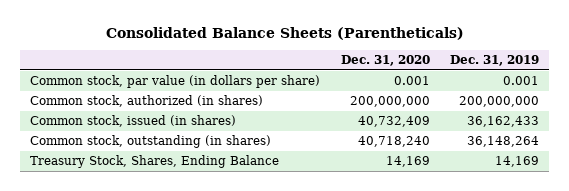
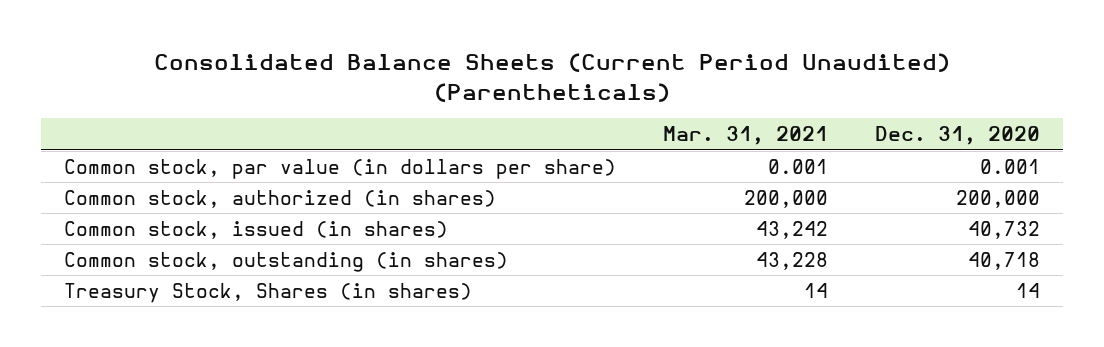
- Consolidated Balance Sheets (Parentheticals)
+ Consolidated Balance Sheets (Current Period Unaudited) (Parentheticals)
- | Dec. 31, 2020 | Dec. 31, 2019
+ | Mar. 31, 2021 | Dec. 31, 2020
- Common stock, authorized (in shares) | 200,000,000 | 200,000,000
- Common stock, issued (in shares) | 40,732,409 | 36,162,433
- Common stock, outstanding (in shares) | 40,718,240 | 36,148,264
- Treasury Stock, Shares, Ending Balance | 14,169 | 14,169
+ Common stock, authorized (in shares) | 200,000 | 200,000
+ Common stock, issued (in shares) | 43,242 | 40,732
+ Common stock, outstanding (in shares) | 43,228 | 40,718
+ Treasury Stock, Shares (in shares) | 14 | 14

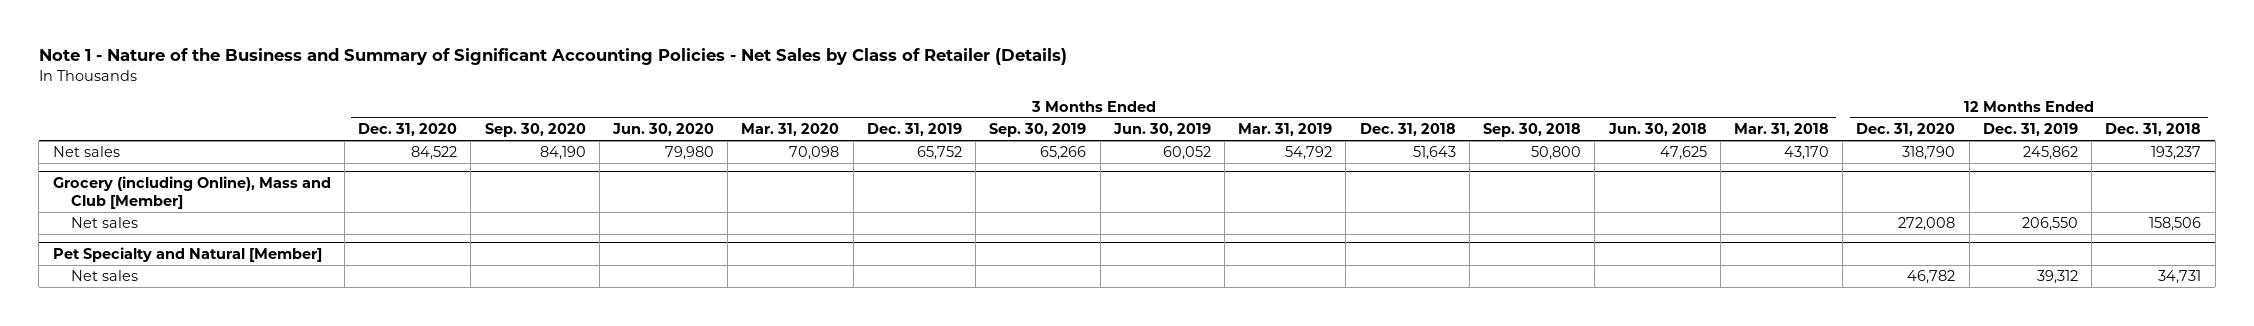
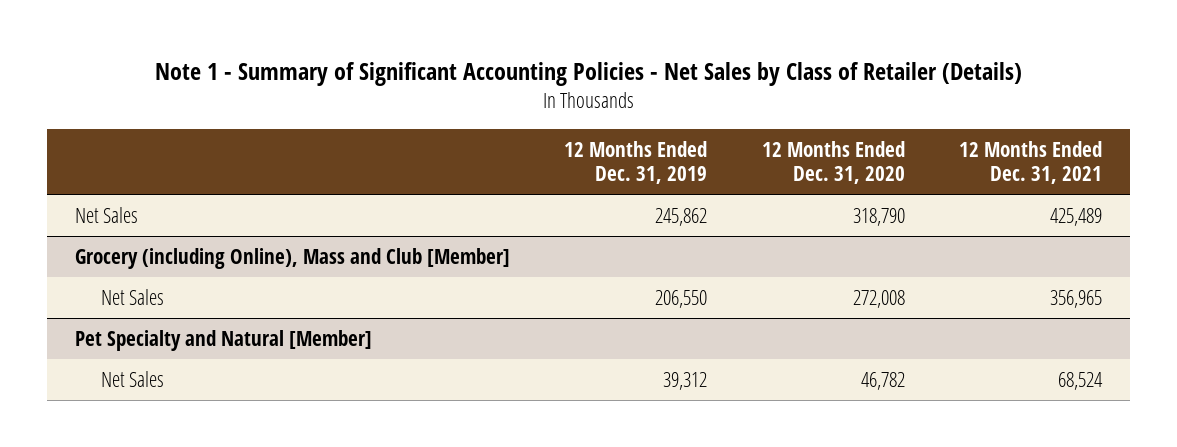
- Note 1 - Nature of the Business and Summary of Significant Accounting Policies - Net Sales by Class of Retailer (Details)
+ Note 1 - Summary of Significant Accounting Policies - Net Sales by Class of Retailer (Details)
- | 3 Months Ended Dec. 31, 2020 | 3 Months Ended Sep. 30, 2020 | 3 Months Ended Jun. 30, 2020 | 3 Months Ended Mar. 31, 2020 | 3 Months Ended Dec. 31, 2019 | 3 Months Ended Sep. 30, 2019 | 3 Months Ended Jun. 30, 2019 | 3 Months Ended Mar. 31, 2019 | 3 Months Ended Dec. 31, 2018 | 3 Months Ended Sep. 30, 2018 | 3 Months Ended Jun. 30, 2018 | 3 Months Ended Mar. 31, 2018 | 12 Months Ended Dec. 31, 2020 | 12 Months Ended Dec. 31, 2019 | 12 Months Ended Dec. 31, 2018
+ | 12 Months Ended Dec. 31, 2019 | 12 Months Ended Dec. 31, 2020 | 12 Months Ended Dec. 31, 2021
- Net sales | 84,522 | 84,190 | 79,980 | 70,098 | 65,752 | 65,266 | 60,052 | 54,792 | 51,643 | 50,800 | 47,625 | 43,170 | 318,790 | 245,862 | 193,237
+ Net Sales | 245,862 | 318,790 | 425,489
@ Grocery (including Online), Mass and Club [Member]
- Net sales | | | | | | | | | | | | | 272,008 | 206,550 | 158,506
+ Net Sales | 206,550 | 272,008 | 356,965
@ Pet Specialty and Natural [Member]
- Net sales | | | | | | | | | | | | | 46,782 | 39,312 | 34,731
+ Net Sales | 39,312 | 46,782 | 68,524

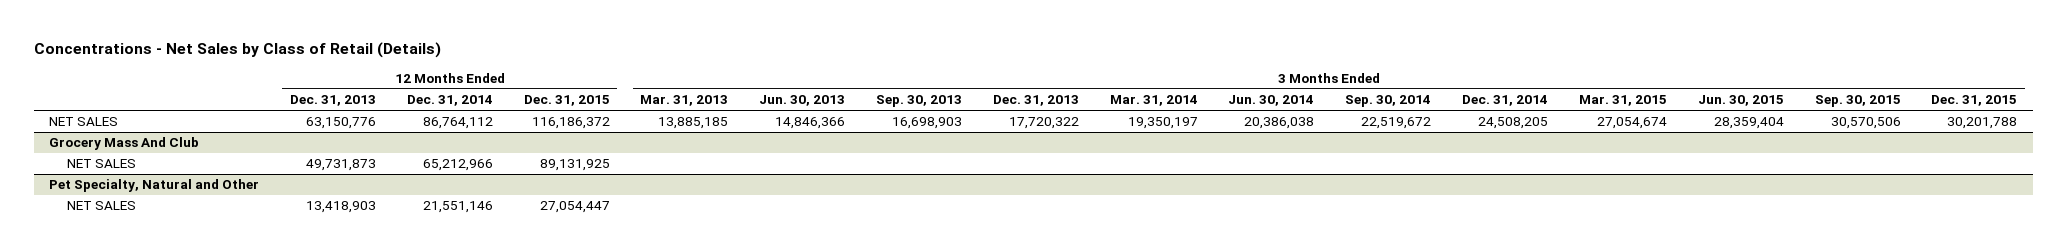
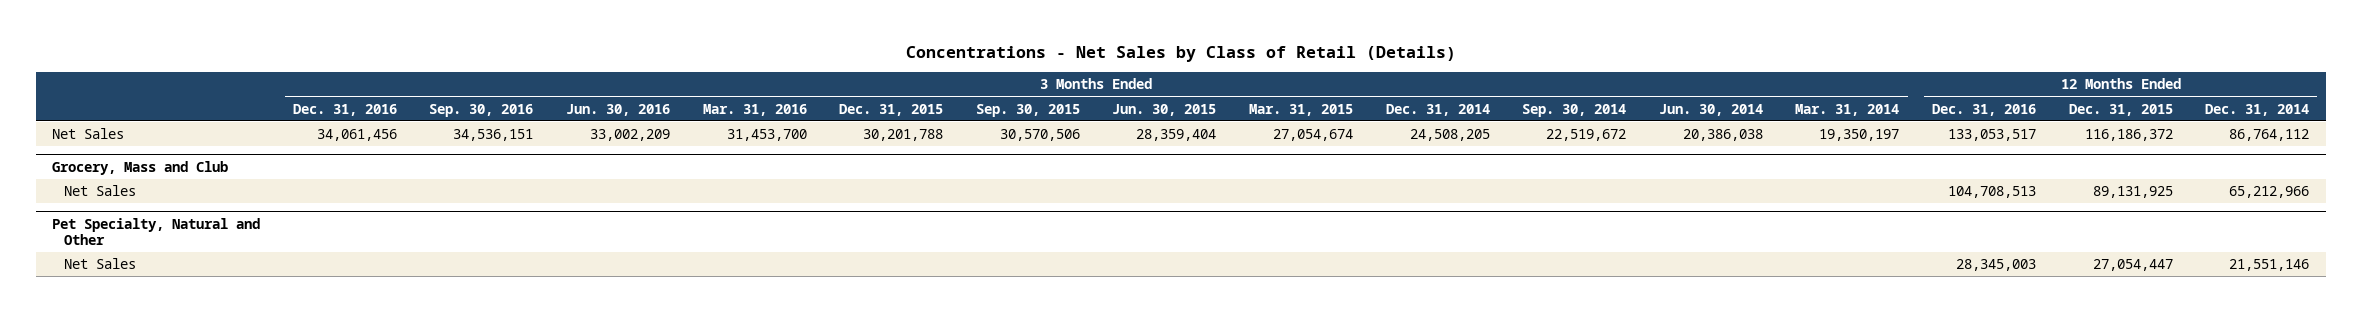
- | 12 Months Ended Dec. 31, 2013 | 12 Months Ended Dec. 31, 2014 | 12 Months Ended Dec. 31, 2015 | 3 Months Ended Mar. 31, 2013 | 3 Months Ended Jun. 30, 2013 | 3 Months Ended Sep. 30, 2013 | 3 Months Ended Dec. 31, 2013 | 3 Months Ended Mar. 31, 2014 | 3 Months Ended Jun. 30, 2014 | 3 Months Ended Sep. 30, 2014 | 3 Months Ended Dec. 31, 2014 | 3 Months Ended Mar. 31, 2015 | 3 Months Ended Jun. 30, 2015 | 3 Months Ended Sep. 30, 2015 | 3 Months Ended Dec. 31, 2015
+ | 3 Months Ended Dec. 31, 2016 | 3 Months Ended Sep. 30, 2016 | 3 Months Ended Jun. 30, 2016 | 3 Months Ended Mar. 31, 2016 | 3 Months Ended Dec. 31, 2015 | 3 Months Ended Sep. 30, 2015 | 3 Months Ended Jun. 30, 2015 | 3 Months Ended Mar. 31, 2015 | 3 Months Ended Dec. 31, 2014 | 3 Months Ended Sep. 30, 2014 | 3 Months Ended Jun. 30, 2014 | 3 Months Ended Mar. 31, 2014 | 12 Months Ended Dec. 31, 2016 | 12 Months Ended Dec. 31, 2015 | 12 Months Ended Dec. 31, 2014
- NET SALES | 63,150,776 | 86,764,112 | 116,186,372 | 13,885,185 | 14,846,366 | 16,698,903 | 17,720,322 | 19,350,197 | 20,386,038 | 22,519,672 | 24,508,205 | 27,054,674 | 28,359,404 | 30,570,506 | 30,201,788
- Grocery Mass And Club
- NET SALES | 49,731,873 | 65,212,966 | 89,131,925 | | | | | | | | | | | |
+ Net Sales | 34,061,456 | 34,536,151 | 33,002,209 | 31,453,700 | 30,201,788 | 30,570,506 | 28,359,404 | 27,054,674 | 24,508,205 | 22,519,672 | 20,386,038 | 19,350,197 | 133,053,517 | 116,186,372 | 86,764,112
+ Grocery, Mass and Club
+ Net Sales | | | | | | | | | | | | | 104,708,513 | 89,131,925 | 65,212,966
@ Pet Specialty, Natural and Other
- NET SALES | 13,418,903 | 21,551,146 | 27,054,447 | | | | | | | | | | | |
+ Net Sales | | | | | | | | | | | | | 28,345,003 | 27,054,447 | 21,551,146

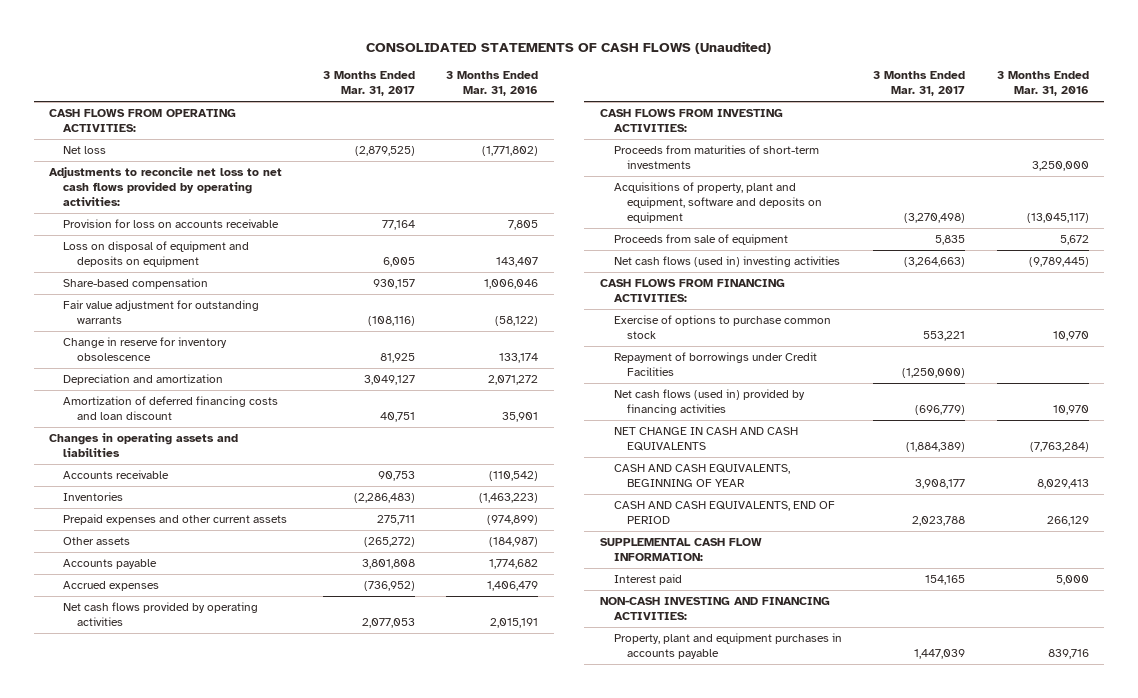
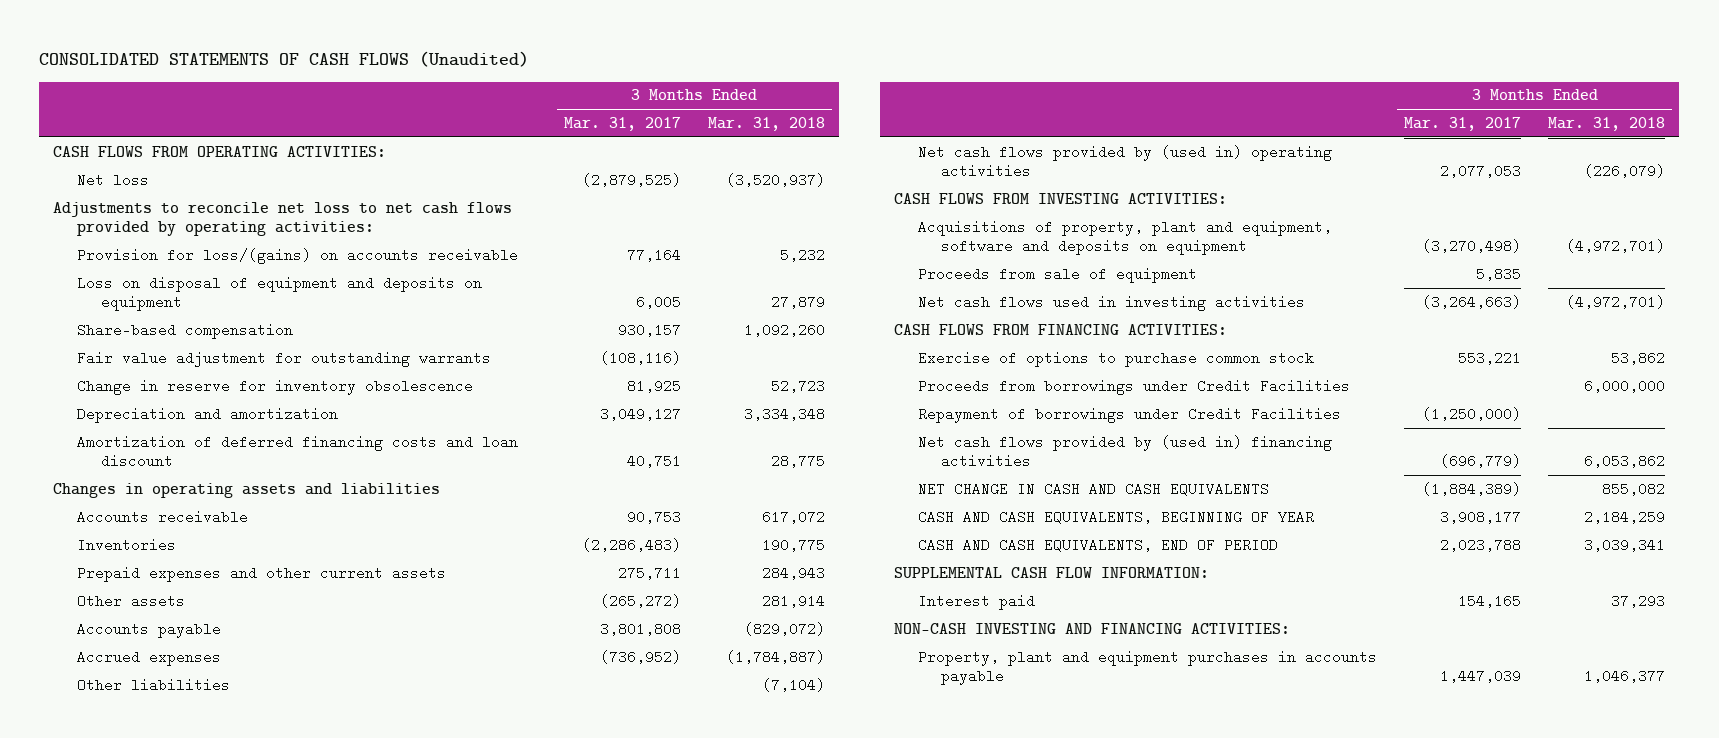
- | 3 Months Ended Mar. 31, 2017 | 3 Months Ended Mar. 31, 2016
+ | 3 Months Ended Mar. 31, 2017 | 3 Months Ended Mar. 31, 2018
- Provision for loss on accounts receivable | 77,164 | 7,805
+ Provision for loss/(gains) on accounts receivable | 77,164 | 5,232
- Net cash flows provided by operating activities | 2,077,053 | 2,015,191
+ Other liabilities | | (7,104)
+ Net cash flows provided by (used in) operating activities | 2,077,053 | (226,079)
- Proceeds from maturities of short-term investments | | 3,250,000
- Net cash flows (used in) investing activities | (3,264,663) | (9,789,445)
+ Net cash flows used in investing activities | (3,264,663) | (4,972,701)
+ Proceeds from borrowings under Credit Facilities | | 6,000,000
- Net cash flows (used in) provided by financing activities | (696,779) | 10,970
+ Net cash flows provided by (used in) financing activities | (696,779) | 6,053,862

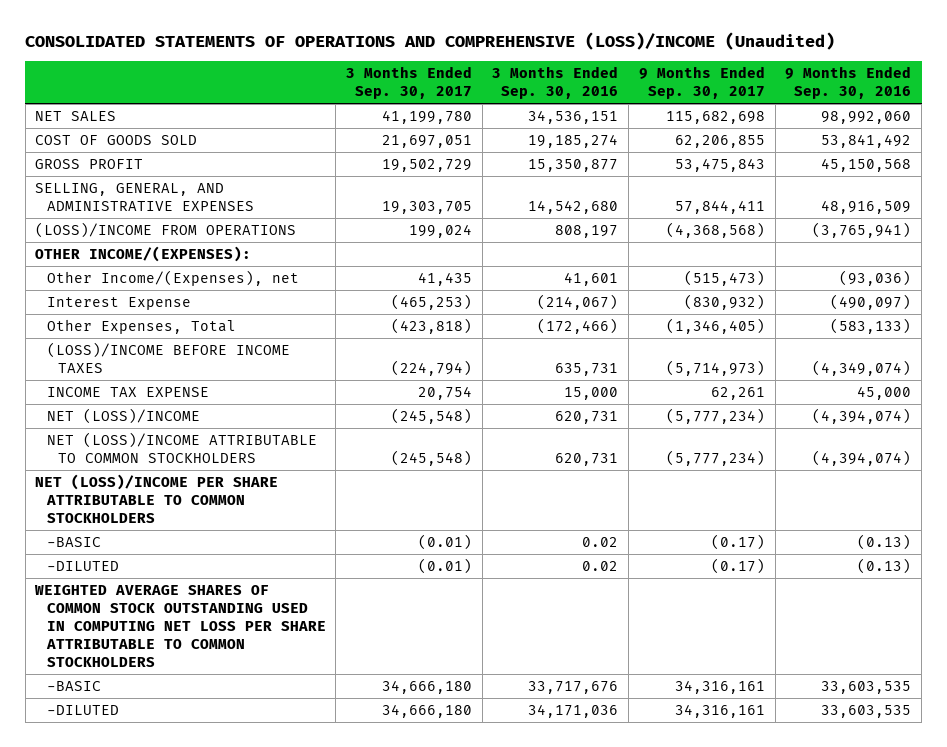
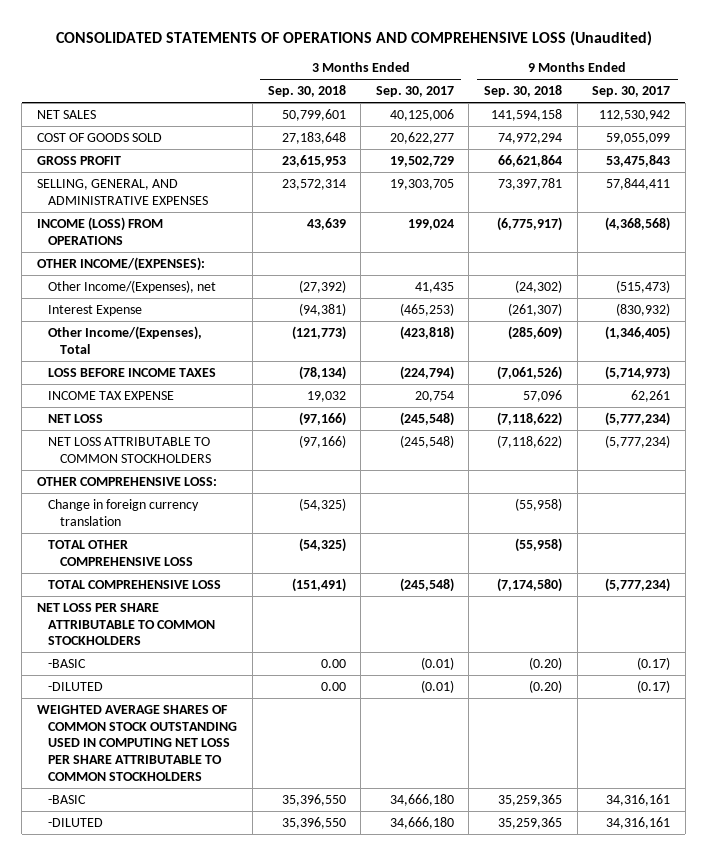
- CONSOLIDATED STATEMENTS OF OPERATIONS AND COMPREHENSIVE (LOSS)/INCOME (Unaudited)
+ CONSOLIDATED STATEMENTS OF OPERATIONS AND COMPREHENSIVE LOSS (Unaudited)
- | 3 Months Ended Sep. 30, 2017 | 3 Months Ended Sep. 30, 2016 | 9 Months Ended Sep. 30, 2017 | 9 Months Ended Sep. 30, 2016
+ | 3 Months Ended Sep. 30, 2018 | 3 Months Ended Sep. 30, 2017 | 9 Months Ended Sep. 30, 2018 | 9 Months Ended Sep. 30, 2017
- NET SALES | 41,199,780 | 34,536,151 | 115,682,698 | 98,992,060
- COST OF GOODS SOLD | 21,697,051 | 19,185,274 | 62,206,855 | 53,841,492
+ NET SALES | 50,799,601 | 40,125,006 | 141,594,158 | 112,530,942
+ COST OF GOODS SOLD | 27,183,648 | 20,622,277 | 74,972,294 | 59,055,099
- (LOSS)/INCOME FROM OPERATIONS | 199,024 | 808,197 | (4,368,568) | (3,765,941)
+ INCOME (LOSS) FROM OPERATIONS | 43,639 | 199,024 | (6,775,917) | (4,368,568)
- Other Expenses, Total | (423,818) | (172,466) | (1,346,405) | (583,133)
- (LOSS)/INCOME BEFORE INCOME TAXES | (224,794) | 635,731 | (5,714,973) | (4,349,074)
+ Other Income/(Expenses), Total | (121,773) | (423,818) | (285,609) | (1,346,405)
+ LOSS BEFORE INCOME TAXES | (78,134) | (224,794) | (7,061,526) | (5,714,973)
- NET (LOSS)/INCOME | (245,548) | 620,731 | (5,777,234) | (4,394,074)
- NET (LOSS)/INCOME ATTRIBUTABLE TO COMMON STOCKHOLDERS | (245,548) | 620,731 | (5,777,234) | (4,394,074)
- NET (LOSS)/INCOME PER SHARE ATTRIBUTABLE TO COMMON STOCKHOLDERS
+ NET LOSS | (97,166) | (245,548) | (7,118,622) | (5,777,234)
+ NET LOSS ATTRIBUTABLE TO COMMON STOCKHOLDERS | (97,166) | (245,548) | (7,118,622) | (5,777,234)
+ OTHER COMPREHENSIVE LOSS:
+ Change in foreign currency translation | (54,325) | | (55,958) |
+ TOTAL OTHER COMPREHENSIVE LOSS | (54,325) | | (55,958) |
+ TOTAL COMPREHENSIVE LOSS | (151,491) | (245,548) | (7,174,580) | (5,777,234)
+ NET LOSS PER SHARE ATTRIBUTABLE TO COMMON STOCKHOLDERS

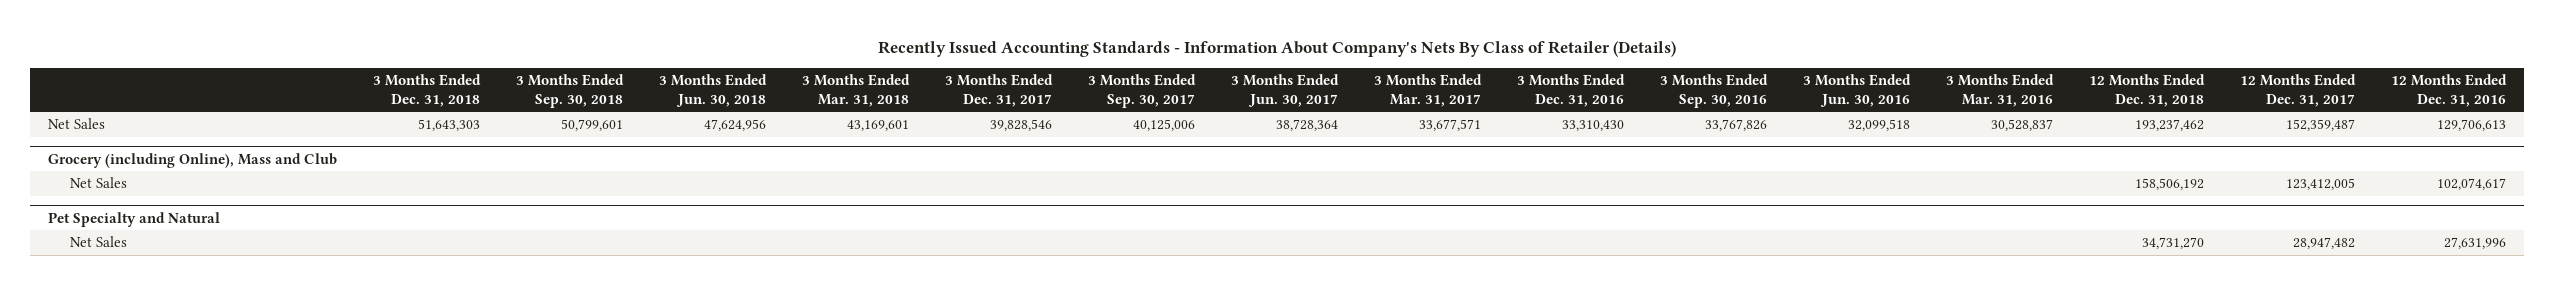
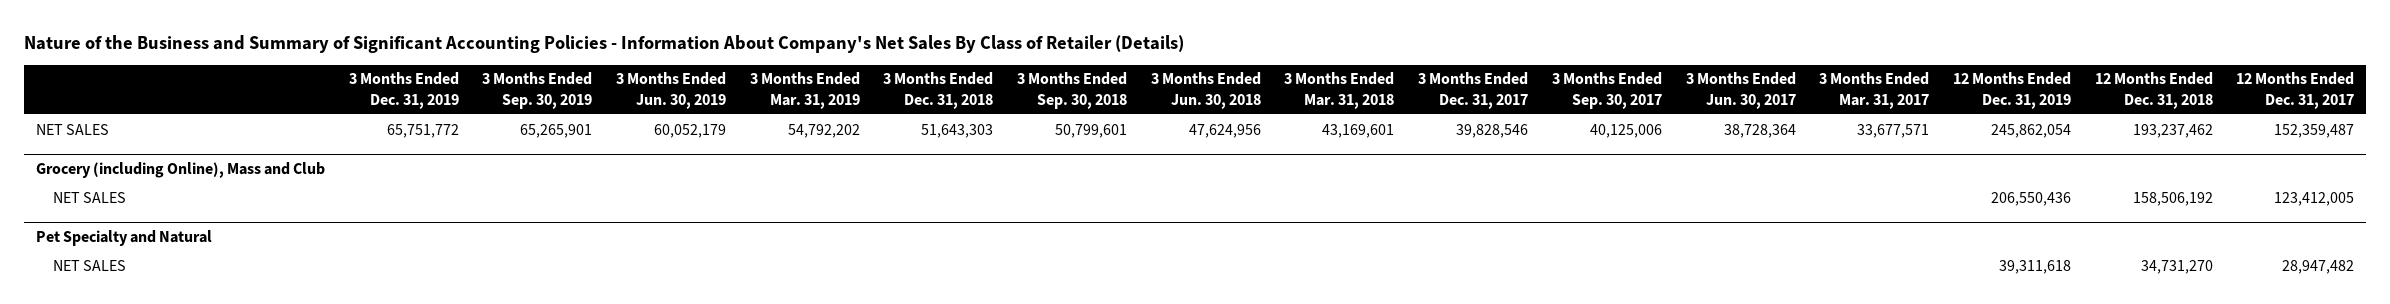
- Recently Issued Accounting Standards - Information About Company's Nets By Class of Retailer (Details)
+ Nature of the Business and Summary of Significant Accounting Policies - Information About Company's Net Sales By Class of Retailer (Details)
- | 3 Months Ended Dec. 31, 2018 | 3 Months Ended Sep. 30, 2018 | 3 Months Ended Jun. 30, 2018 | 3 Months Ended Mar. 31, 2018 | 3 Months Ended Dec. 31, 2017 | 3 Months Ended Sep. 30, 2017 | 3 Months Ended Jun. 30, 2017 | 3 Months Ended Mar. 31, 2017 | 3 Months Ended Dec. 31, 2016 | 3 Months Ended Sep. 30, 2016 | 3 Months Ended Jun. 30, 2016 | 3 Months Ended Mar. 31, 2016 | 12 Months Ended Dec. 31, 2018 | 12 Months Ended Dec. 31, 2017 | 12 Months Ended Dec. 31, 2016
+ | 3 Months Ended Dec. 31, 2019 | 3 Months Ended Sep. 30, 2019 | 3 Months Ended Jun. 30, 2019 | 3 Months Ended Mar. 31, 2019 | 3 Months Ended Dec. 31, 2018 | 3 Months Ended Sep. 30, 2018 | 3 Months Ended Jun. 30, 2018 | 3 Months Ended Mar. 31, 2018 | 3 Months Ended Dec. 31, 2017 | 3 Months Ended Sep. 30, 2017 | 3 Months Ended Jun. 30, 2017 | 3 Months Ended Mar. 31, 2017 | 12 Months Ended Dec. 31, 2019 | 12 Months Ended Dec. 31, 2018 | 12 Months Ended Dec. 31, 2017
- Net Sales | 51,643,303 | 50,799,601 | 47,624,956 | 43,169,601 | 39,828,546 | 40,125,006 | 38,728,364 | 33,677,571 | 33,310,430 | 33,767,826 | 32,099,518 | 30,528,837 | 193,237,462 | 152,359,487 | 129,706,613
+ NET SALES | 65,751,772 | 65,265,901 | 60,052,179 | 54,792,202 | 51,643,303 | 50,799,601 | 47,624,956 | 43,169,601 | 39,828,546 | 40,125,006 | 38,728,364 | 33,677,571 | 245,862,054 | 193,237,462 | 152,359,487
@ Grocery (including Online), Mass and Club
- Net Sales | | | | | | | | | | | | | 158,506,192 | 123,412,005 | 102,074,617
+ NET SALES | | | | | | | | | | | | | 206,550,436 | 158,506,192 | 123,412,005
@ Pet Specialty and Natural
- Net Sales | | | | | | | | | | | | | 34,731,270 | 28,947,482 | 27,631,996
+ NET SALES | | | | | | | | | | | | | 39,311,618 | 34,731,270 | 28,947,482

